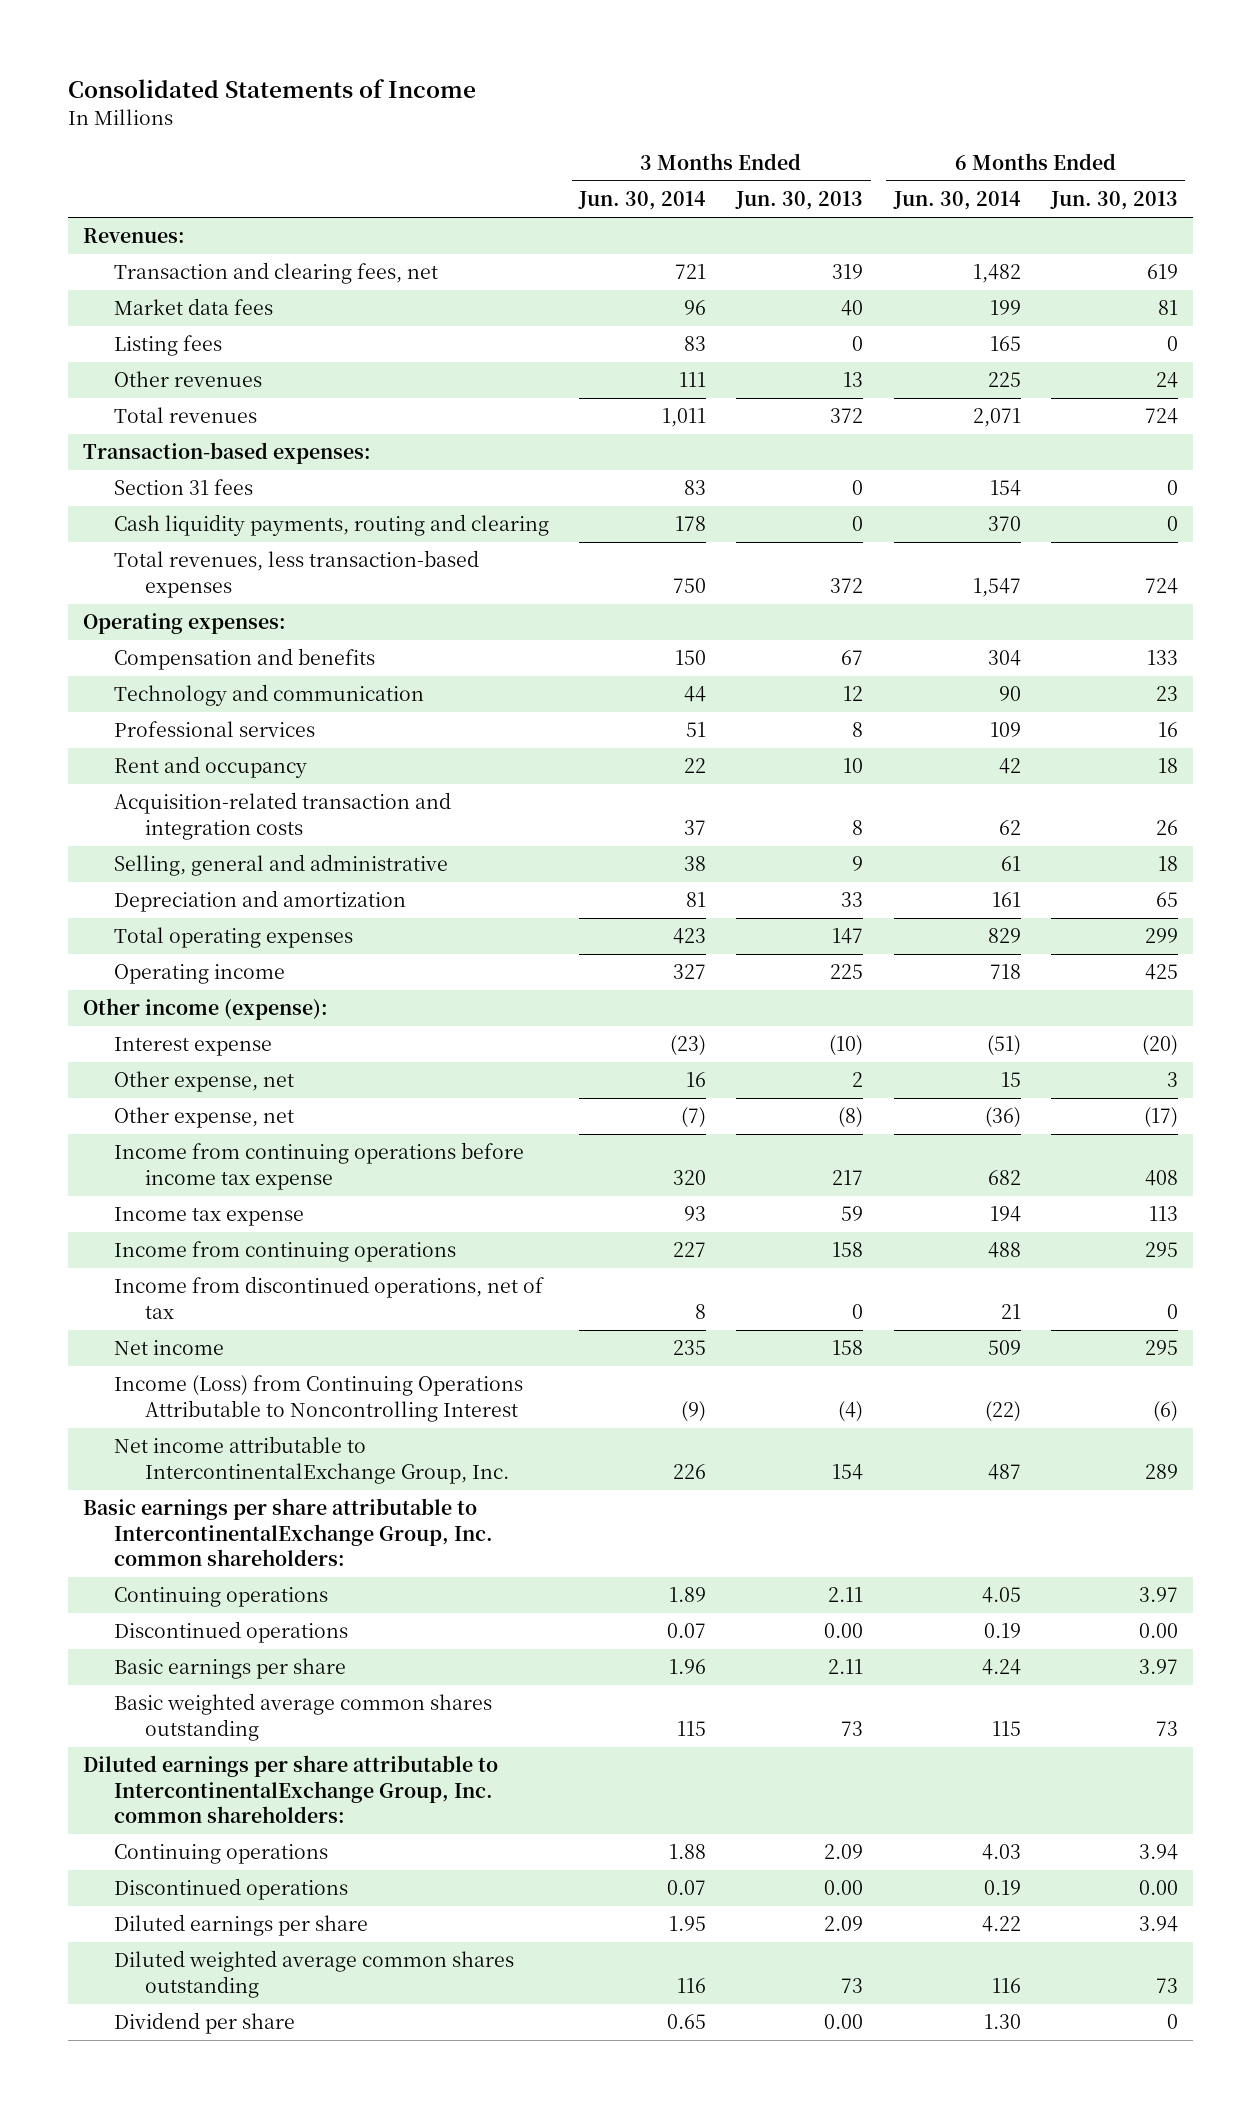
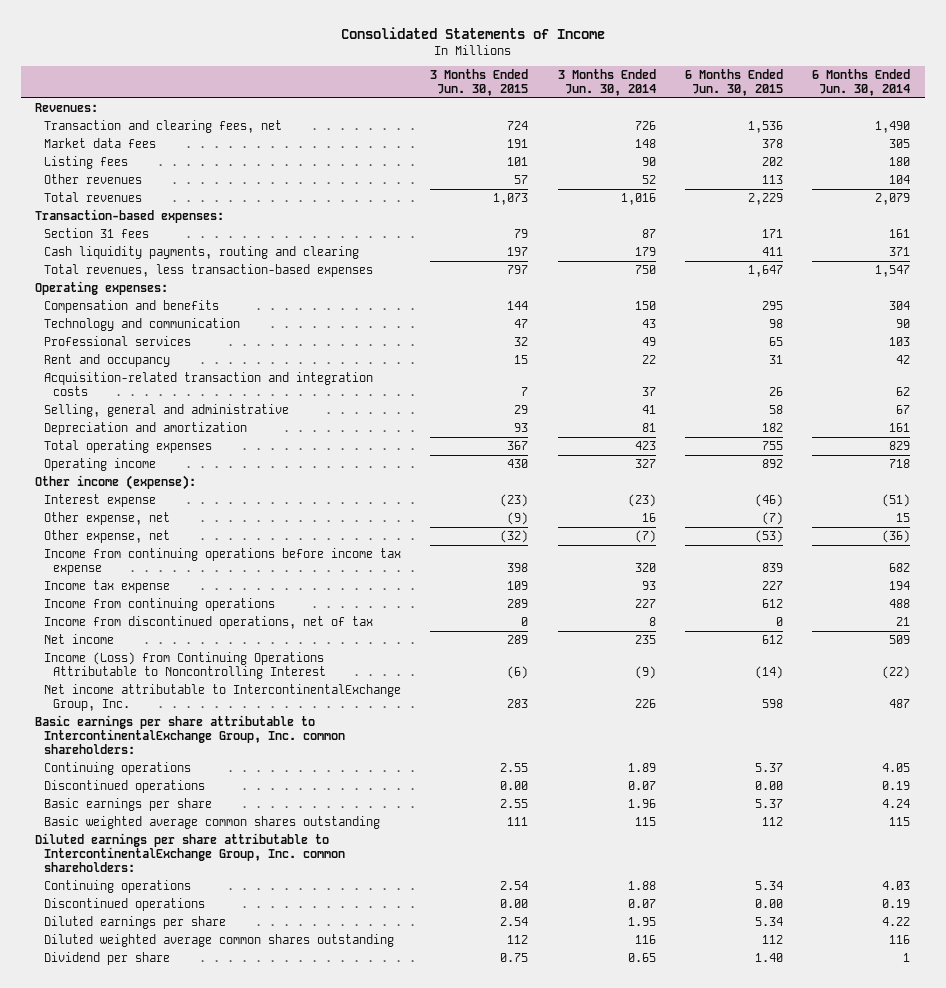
- | 3 Months Ended Jun. 30, 2014 | 3 Months Ended Jun. 30, 2013 | 6 Months Ended Jun. 30, 2014 | 6 Months Ended Jun. 30, 2013
+ | 3 Months Ended Jun. 30, 2015 | 3 Months Ended Jun. 30, 2014 | 6 Months Ended Jun. 30, 2015 | 6 Months Ended Jun. 30, 2014
- Transaction and clearing fees, net | 721 | 319 | 1,482 | 619
- Market data fees | 96 | 40 | 199 | 81
- Listing fees | 83 | 0 | 165 | 0
- Other revenues | 111 | 13 | 225 | 24
- Total revenues | 1,011 | 372 | 2,071 | 724
+ Transaction and clearing fees, net | 724 | 726 | 1,536 | 1,490
+ Market data fees | 191 | 148 | 378 | 305
+ Listing fees | 101 | 90 | 202 | 180
+ Other revenues | 57 | 52 | 113 | 104
+ Total revenues | 1,073 | 1,016 | 2,229 | 2,079
- Section 31 fees | 83 | 0 | 154 | 0
- Cash liquidity payments, routing and clearing | 178 | 0 | 370 | 0
+ Section 31 fees | 79 | 87 | 171 | 161
+ Cash liquidity payments, routing and clearing | 197 | 179 | 411 | 371
- Technology and communication | 44 | 12 | 90 | 23
- Professional services | 51 | 8 | 109 | 16
+ Technology and communication | 47 | 43 | 98 | 90
+ Professional services | 32 | 49 | 65 | 103
- Selling, general and administrative | 38 | 9 | 61 | 18
+ Selling, general and administrative | 29 | 41 | 58 | 67
- Dividend per share | 0.65 | 0.00 | 1.30 | 0
+ Dividend per share | 0.75 | 0.65 | 1.40 | 1

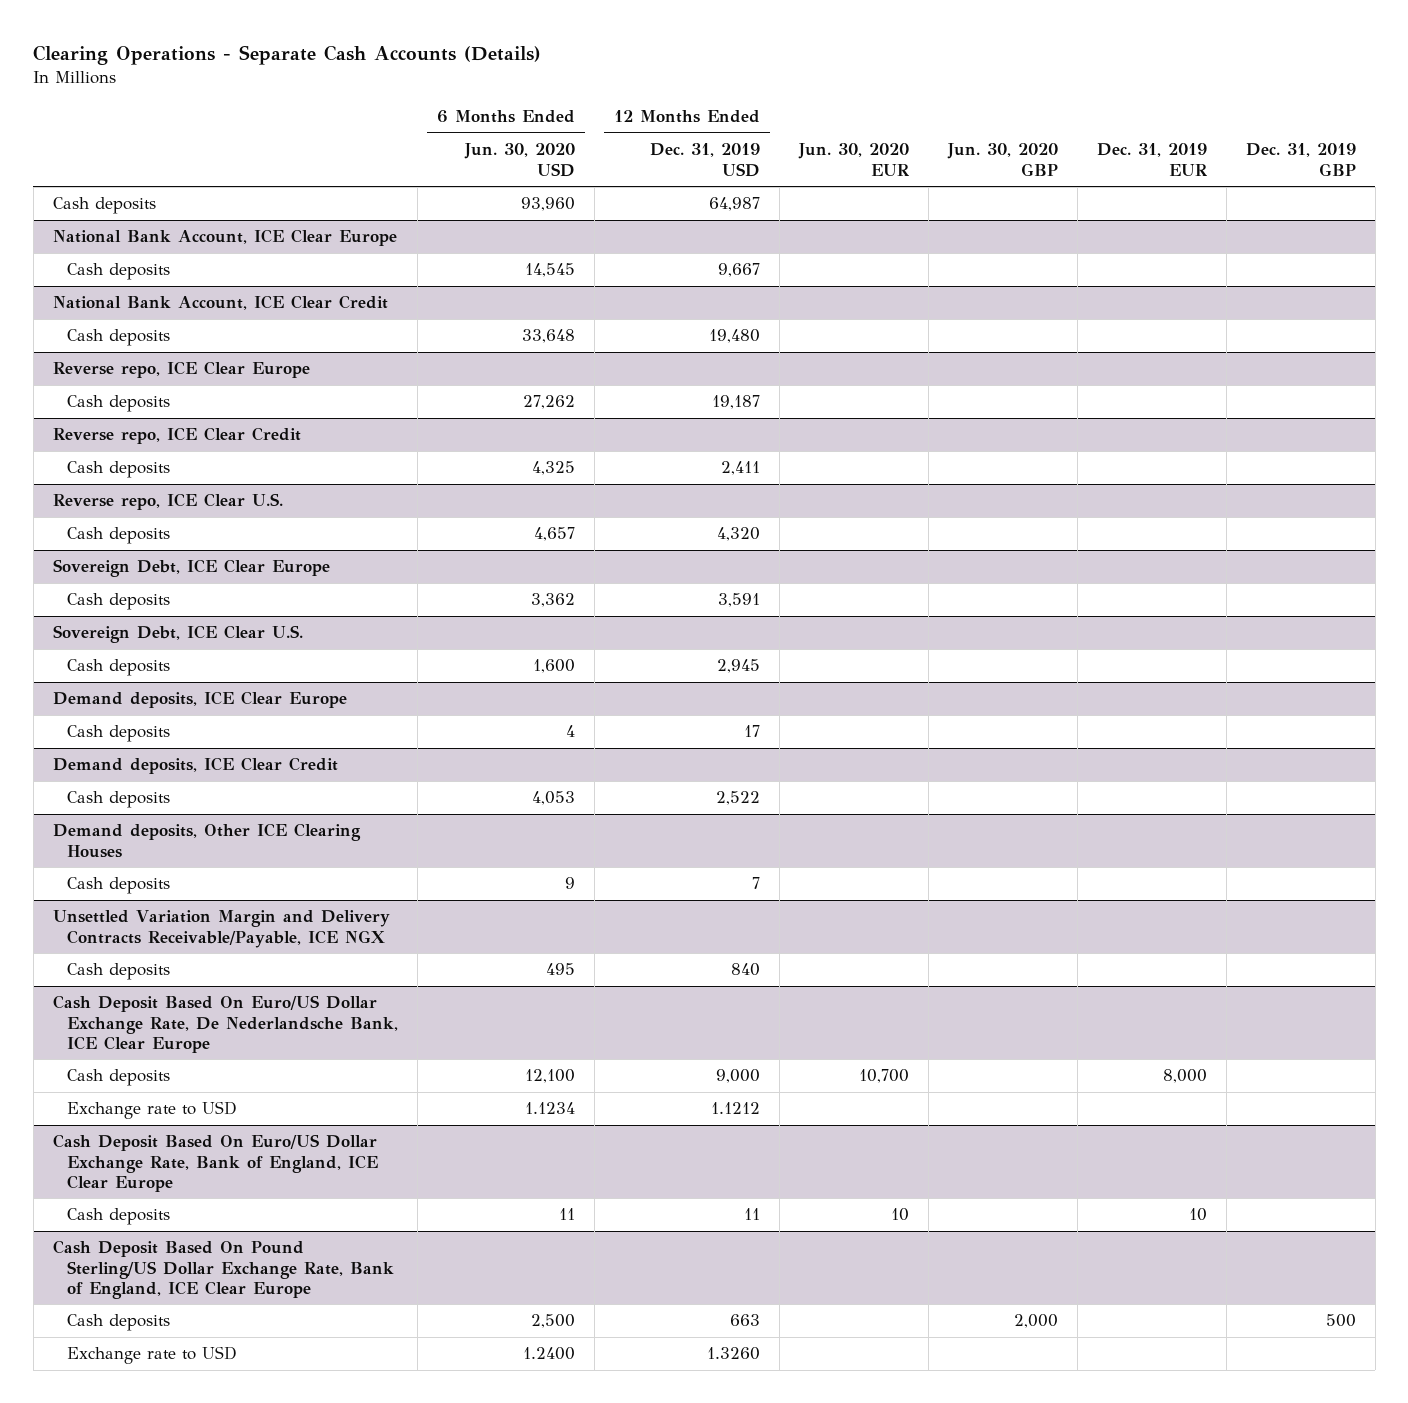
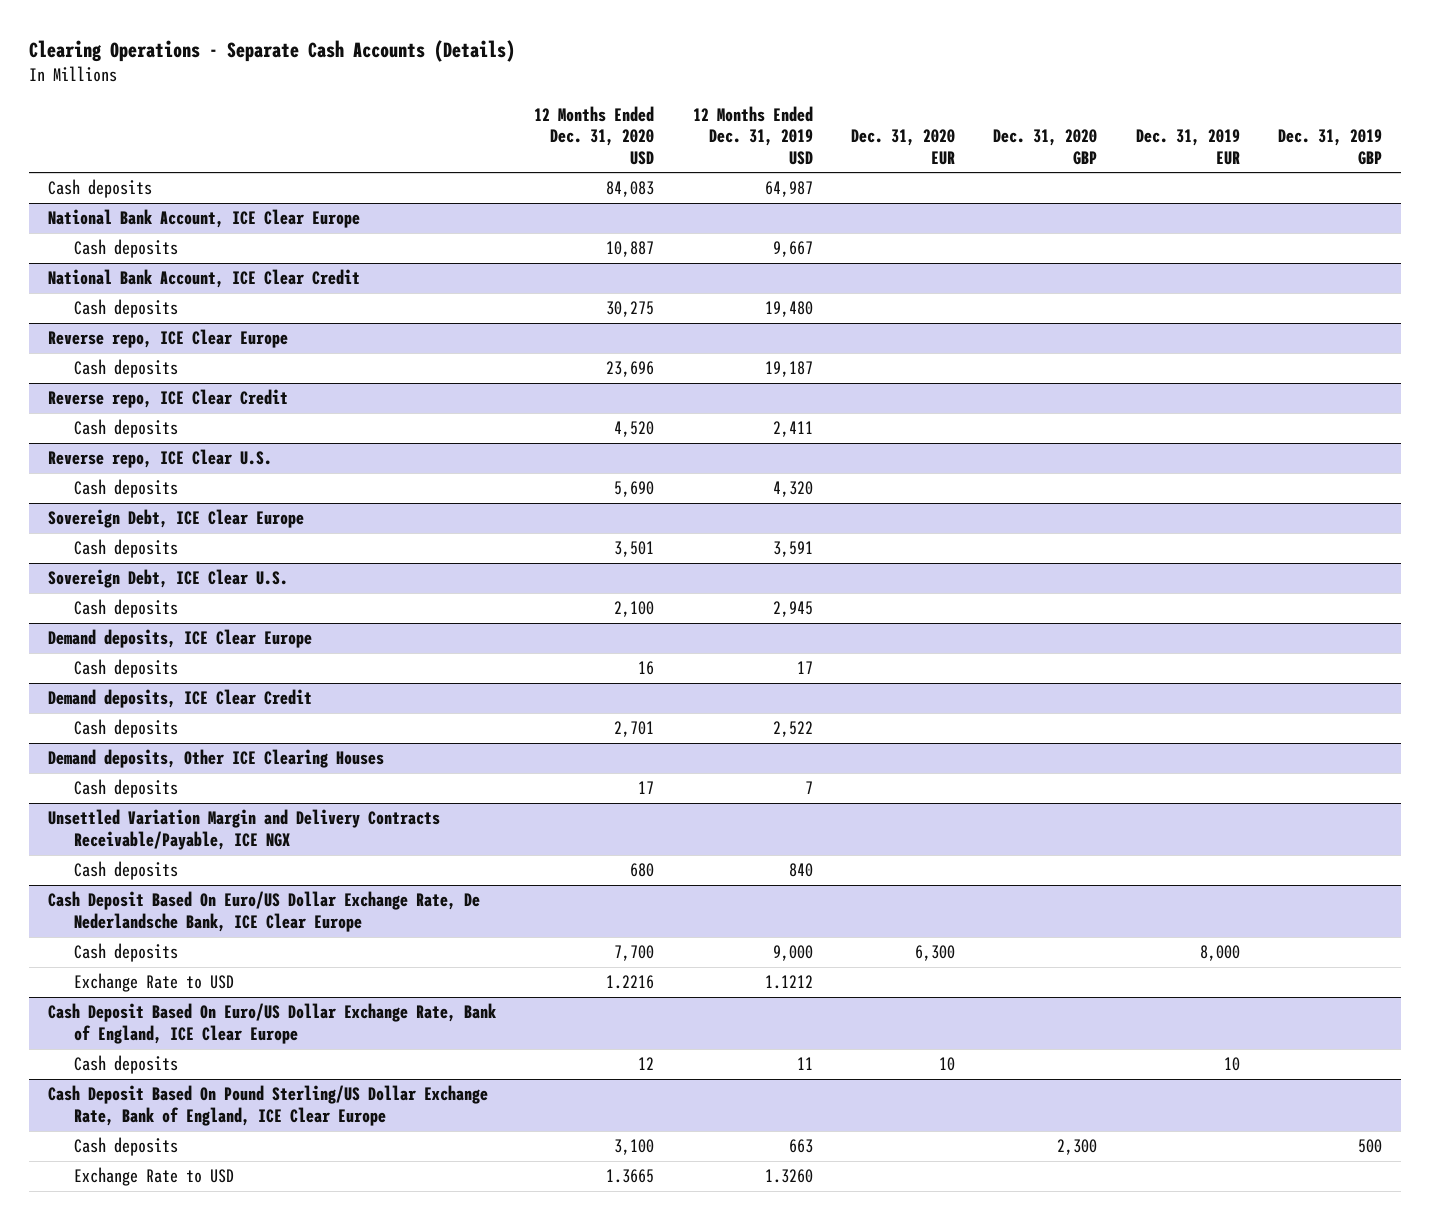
- | 6 Months Ended Jun. 30, 2020 USD | 12 Months Ended Dec. 31, 2019 USD | Jun. 30, 2020 EUR | Jun. 30, 2020 GBP | Dec. 31, 2019 EUR | Dec. 31, 2019 GBP
+ | 12 Months Ended Dec. 31, 2020 USD | 12 Months Ended Dec. 31, 2019 USD | Dec. 31, 2020 EUR | Dec. 31, 2020 GBP | Dec. 31, 2019 EUR | Dec. 31, 2019 GBP
@ Cash Deposit Based On Euro/US Dollar Exchange Rate, De Nederlandsche Bank, ICE Clear Europe
- Exchange rate to USD | 1.1234 | 1.1212 | | | |
+ Exchange Rate to USD | 1.2216 | 1.1212 | | | |
@ Cash Deposit Based On Pound Sterling/US Dollar Exchange Rate, Bank of England, ICE Clear Europe
- Exchange rate to USD | 1.2400 | 1.3260 | | | |
+ Exchange Rate to USD | 1.3665 | 1.3260 | | | |

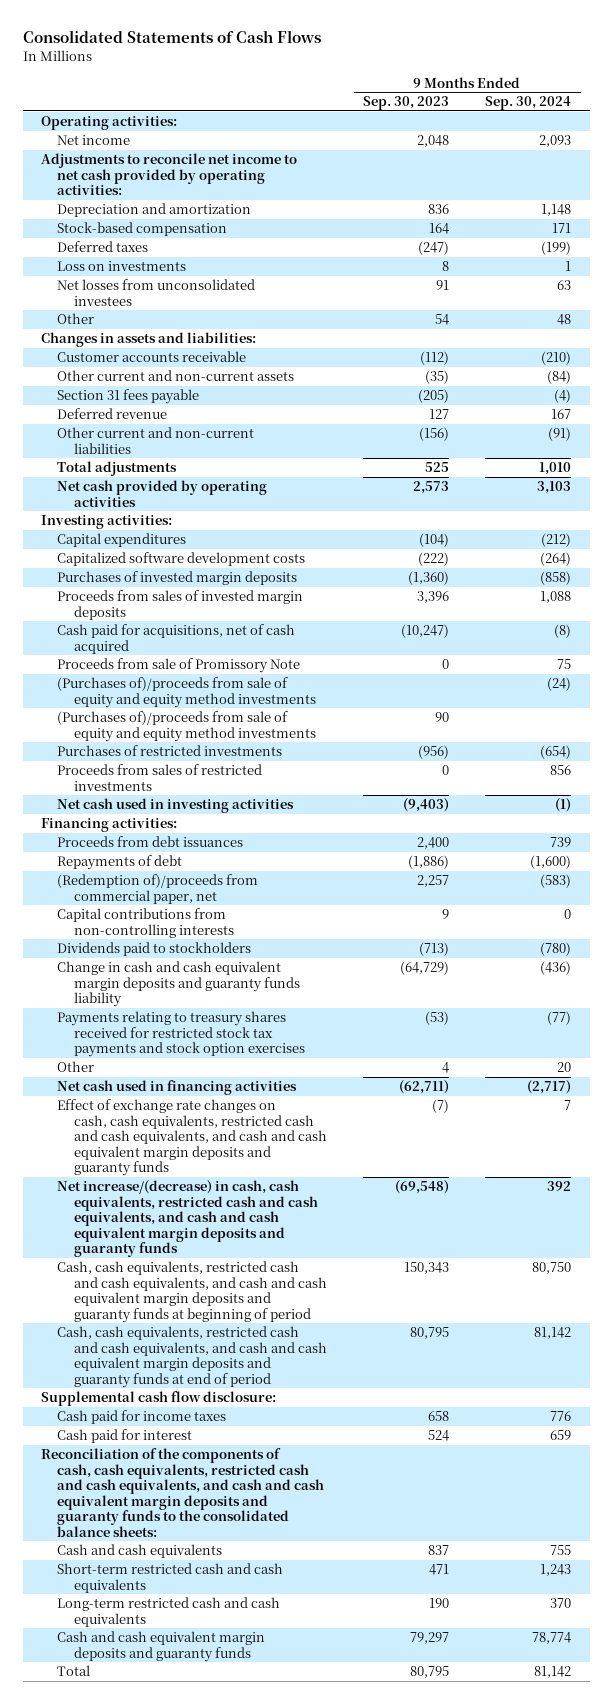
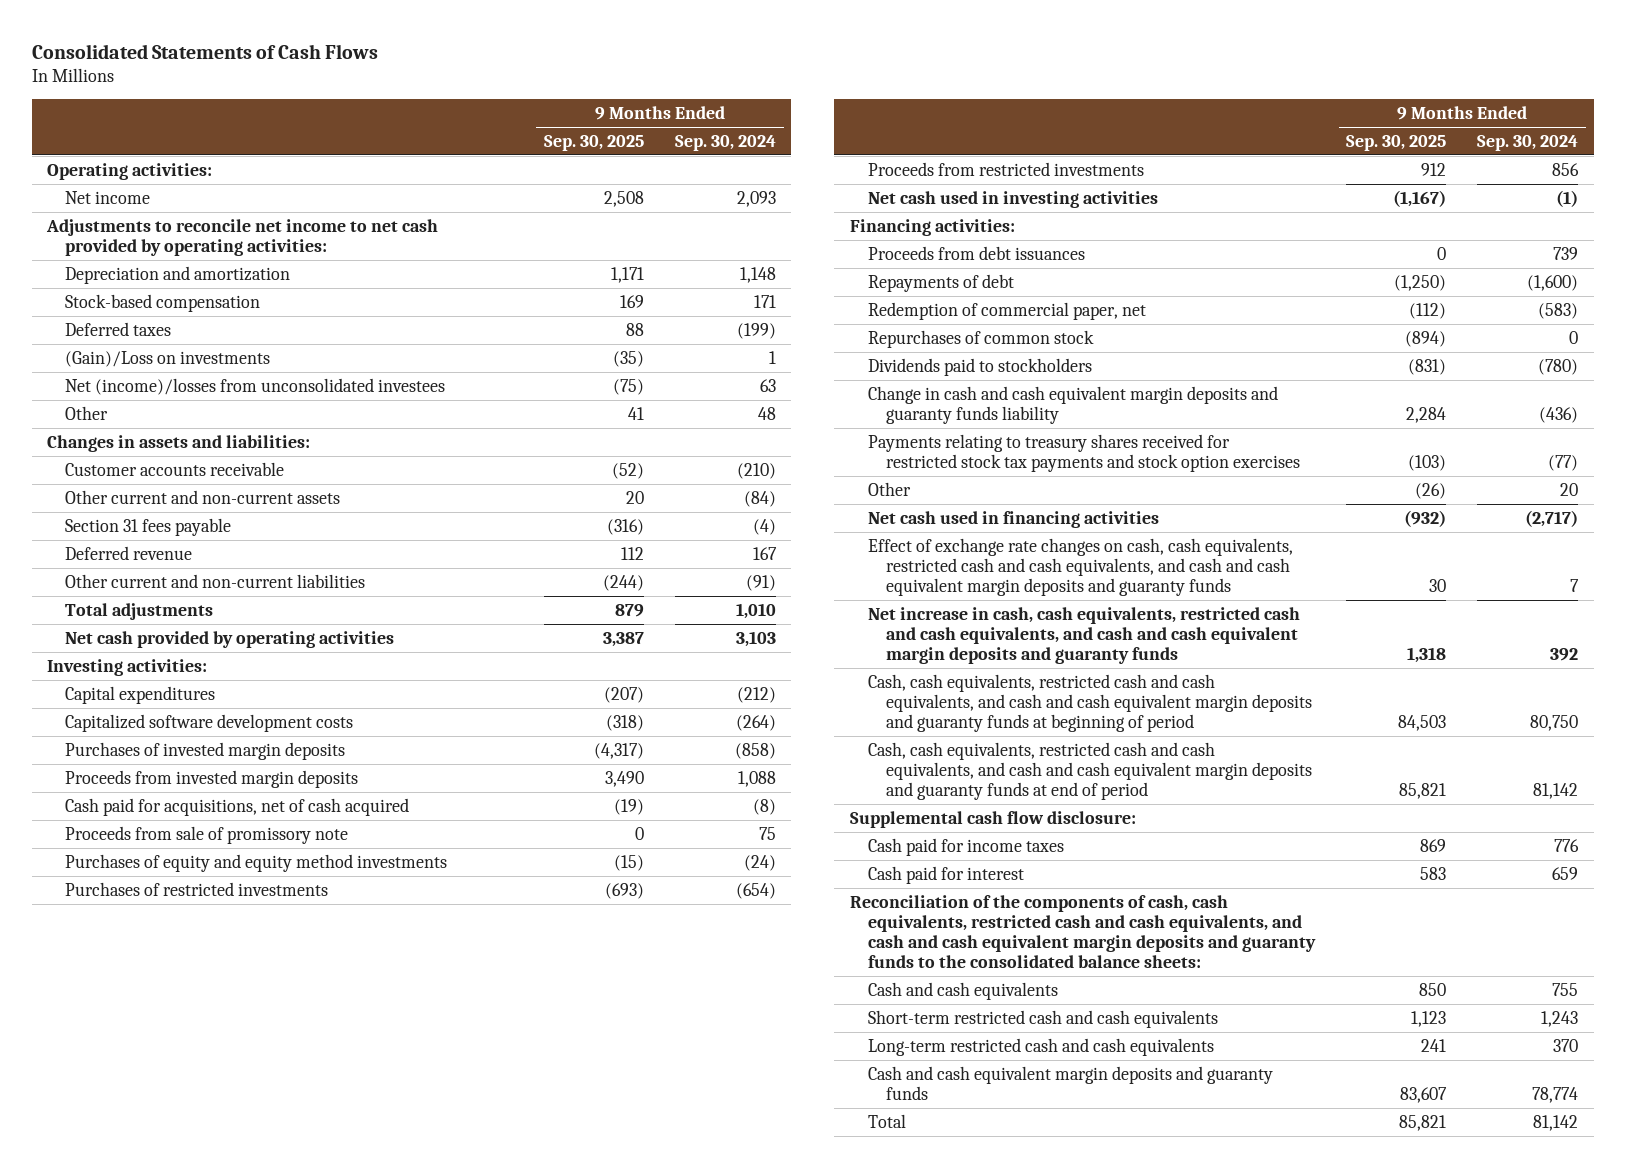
- | 9 Months Ended Sep. 30, 2023 | 9 Months Ended Sep. 30, 2024
+ | 9 Months Ended Sep. 30, 2025 | 9 Months Ended Sep. 30, 2024
- Loss on investments | 8 | 1
- Net losses from unconsolidated investees | 91 | 63
+ (Gain)/Loss on investments | (35) | 1
+ Net (income)/losses from unconsolidated investees | (75) | 63
- Proceeds from sales of invested margin deposits | 3,396 | 1,088
+ Proceeds from invested margin deposits | 3,490 | 1,088
- Proceeds from sale of Promissory Note | 0 | 75
- (Purchases of)/proceeds from sale of equity and equity method investments | | (24)
- (Purchases of)/proceeds from sale of equity and equity method investments | 90 |
+ Proceeds from sale of promissory note | 0 | 75
+ Purchases of equity and equity method investments | (15) | (24)
- Proceeds from sales of restricted investments | 0 | 856
+ Proceeds from restricted investments | 912 | 856
- (Redemption of)/proceeds from commercial paper, net | 2,257 | (583)
- Capital contributions from non-controlling interests | 9 | 0
+ Redemption of commercial paper, net | (112) | (583)
+ Repurchases of common stock | (894) | 0
- Net increase/(decrease) in cash, cash equivalents, restricted cash and cash equivalents, and cash and cash equivalent margin deposits and guaranty funds | (69,548) | 392
+ Net increase in cash, cash equivalents, restricted cash and cash equivalents, and cash and cash equivalent margin deposits and guaranty funds | 1,318 | 392

